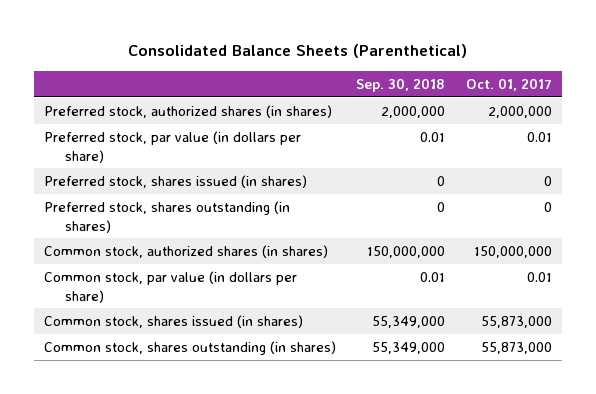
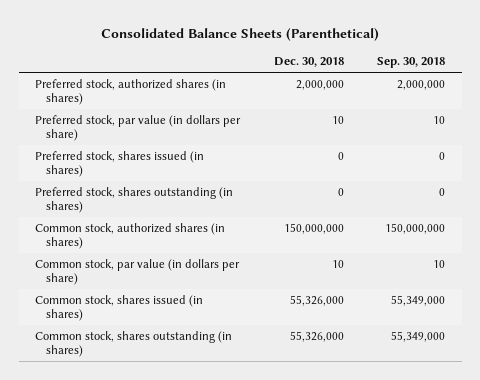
- | Sep. 30, 2018 | Oct. 01, 2017
+ | Dec. 30, 2018 | Sep. 30, 2018
- Preferred stock, par value (in dollars per share) | 0.01 | 0.01
+ Preferred stock, par value (in dollars per share) | 10 | 10
- Common stock, par value (in dollars per share) | 0.01 | 0.01
+ Common stock, par value (in dollars per share) | 10 | 10

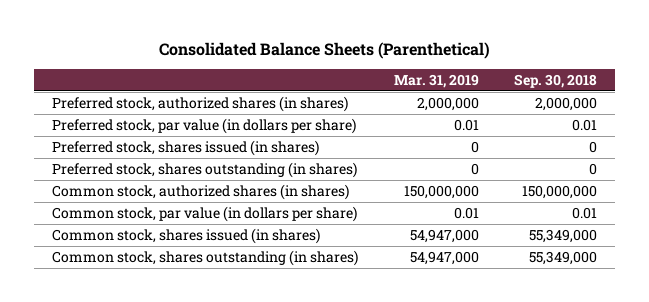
- | Dec. 30, 2018 | Sep. 30, 2018
+ | Mar. 31, 2019 | Sep. 30, 2018
- Preferred stock, par value (in dollars per share) | 10 | 10
+ Preferred stock, par value (in dollars per share) | 0.01 | 0.01
- Common stock, par value (in dollars per share) | 10 | 10
+ Common stock, par value (in dollars per share) | 0.01 | 0.01

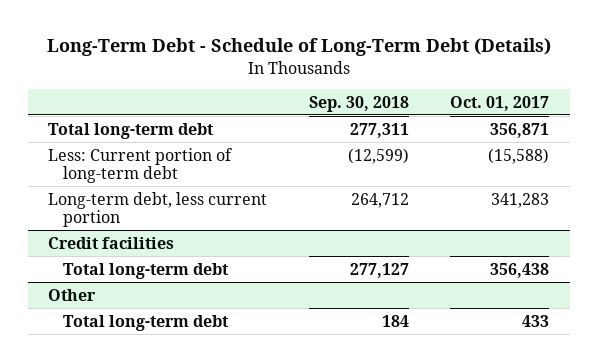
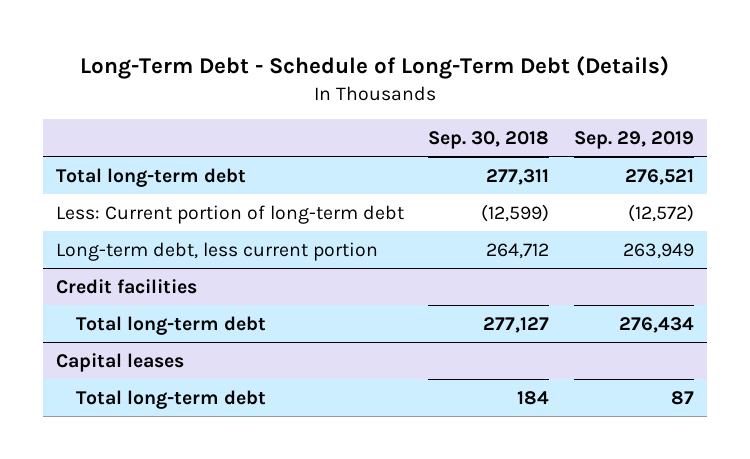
- | Sep. 30, 2018 | Oct. 01, 2017
+ | Sep. 30, 2018 | Sep. 29, 2019
- Other
+ Capital leases

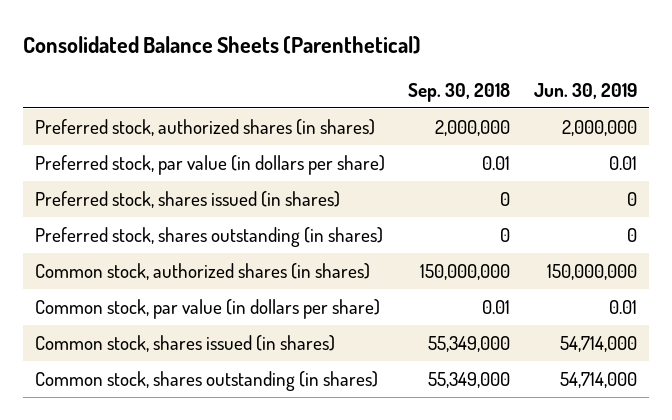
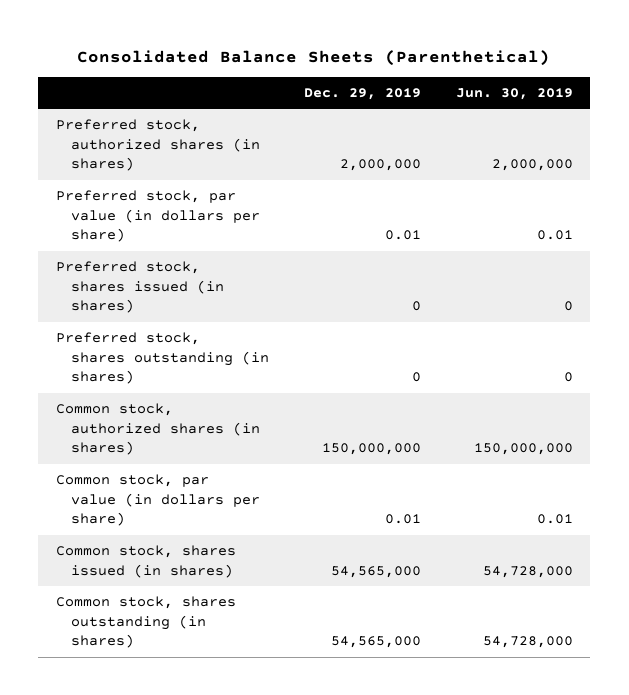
- | Sep. 30, 2018 | Jun. 30, 2019
+ | Dec. 29, 2019 | Jun. 30, 2019
- Common stock, shares issued (in shares) | 55,349,000 | 54,714,000
- Common stock, shares outstanding (in shares) | 55,349,000 | 54,714,000
+ Common stock, shares issued (in shares) | 54,565,000 | 54,728,000
+ Common stock, shares outstanding (in shares) | 54,565,000 | 54,728,000

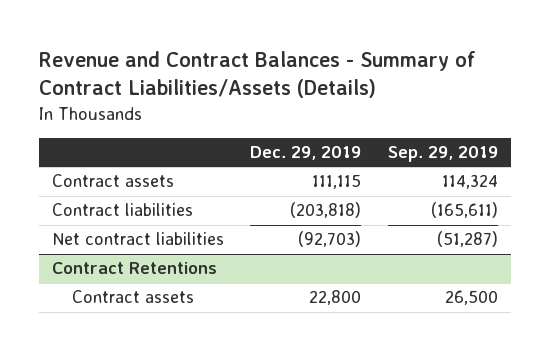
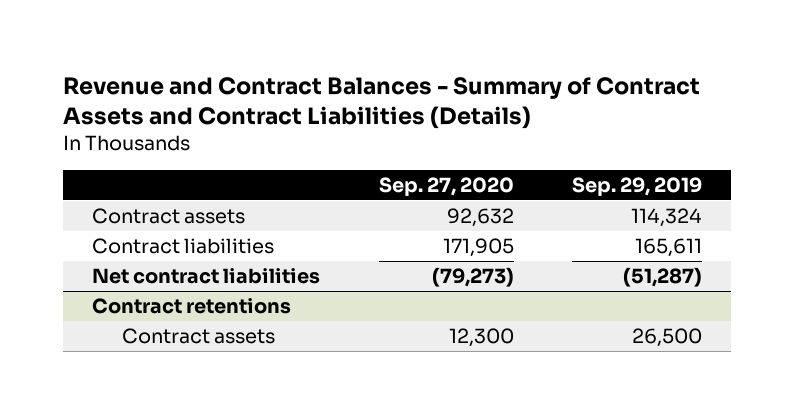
- Revenue and Contract Balances - Summary of Contract Liabilities/Assets (Details)
+ Revenue and Contract Balances - Summary of Contract Assets and Contract Liabilities (Details)
- | Dec. 29, 2019 | Sep. 29, 2019
+ | Sep. 27, 2020 | Sep. 29, 2019
- Contract liabilities | (203,818) | (165,611)
+ Contract liabilities | 171,905 | 165,611
- Contract Retentions
+ Contract retentions

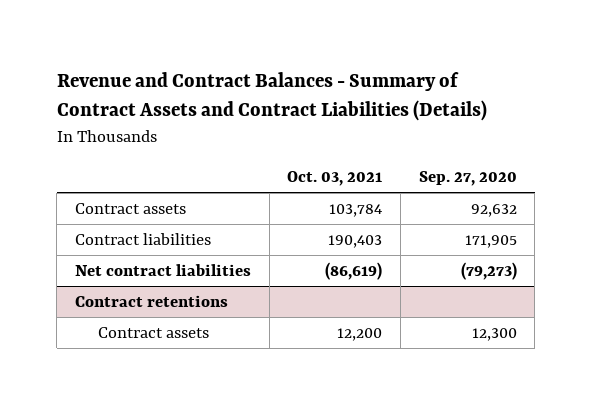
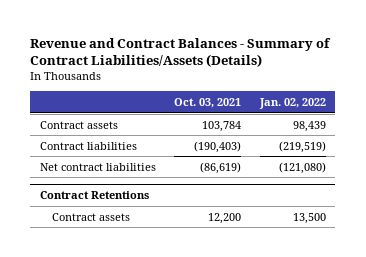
- Revenue and Contract Balances - Summary of Contract Assets and Contract Liabilities (Details)
+ Revenue and Contract Balances - Summary of Contract Liabilities/Assets (Details)
- | Oct. 03, 2021 | Sep. 27, 2020
+ | Oct. 03, 2021 | Jan. 02, 2022
- Contract liabilities | 190,403 | 171,905
+ Contract liabilities | (190,403) | (219,519)
- Contract retentions
+ Contract Retentions

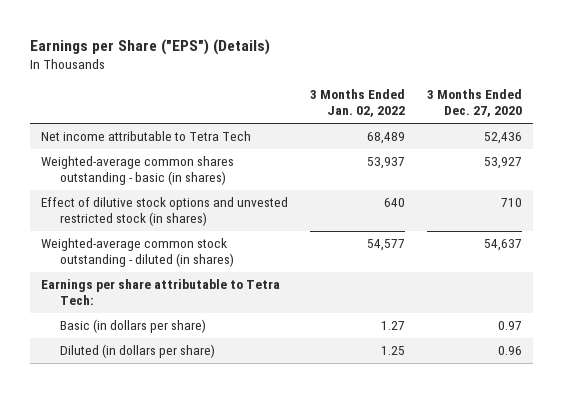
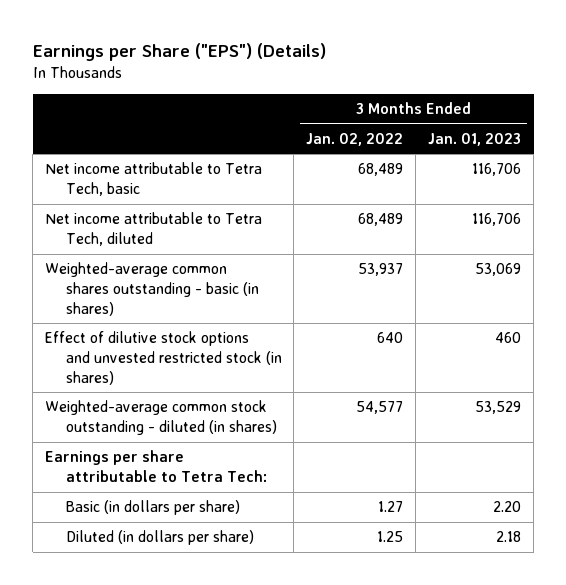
- | 3 Months Ended Jan. 02, 2022 | 3 Months Ended Dec. 27, 2020
+ | 3 Months Ended Jan. 02, 2022 | 3 Months Ended Jan. 01, 2023
- Net income attributable to Tetra Tech | 68,489 | 52,436
+ Net income attributable to Tetra Tech, basic | 68,489 | 116,706
+ Net income attributable to Tetra Tech, diluted | 68,489 | 116,706

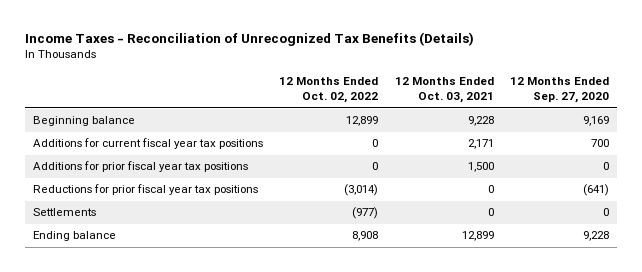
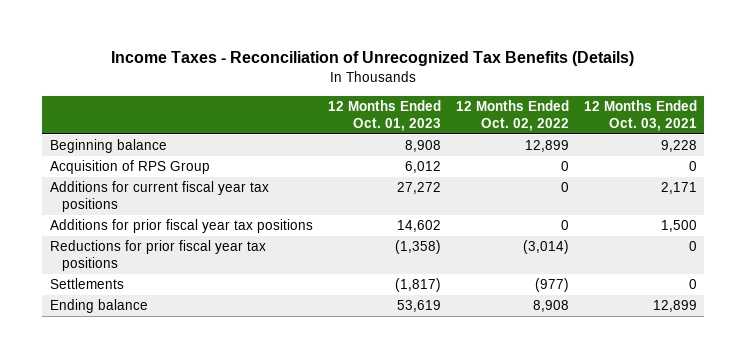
- | 12 Months Ended Oct. 02, 2022 | 12 Months Ended Oct. 03, 2021 | 12 Months Ended Sep. 27, 2020
+ | 12 Months Ended Oct. 01, 2023 | 12 Months Ended Oct. 02, 2022 | 12 Months Ended Oct. 03, 2021
+ Acquisition of RPS Group | 6,012 | 0 | 0

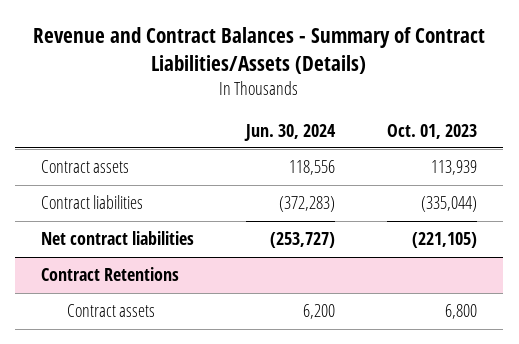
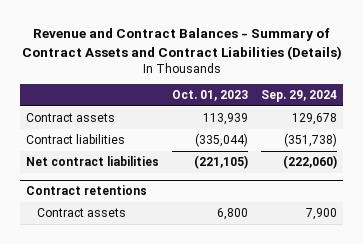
- Revenue and Contract Balances - Summary of Contract Liabilities/Assets (Details)
+ Revenue and Contract Balances - Summary of Contract Assets and Contract Liabilities (Details)
- | Jun. 30, 2024 | Oct. 01, 2023
+ | Oct. 01, 2023 | Sep. 29, 2024
- Contract Retentions
+ Contract retentions

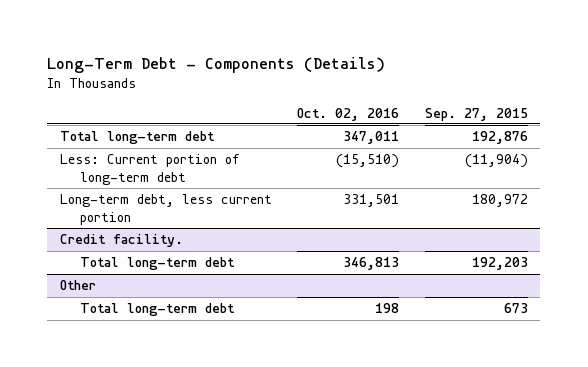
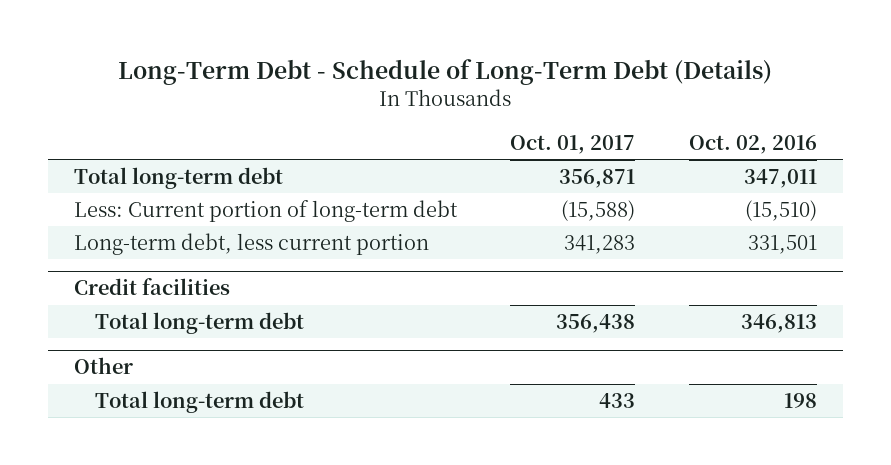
- Long-Term Debt - Components (Details)
+ Long-Term Debt - Schedule of Long-Term Debt (Details)
- | Oct. 02, 2016 | Sep. 27, 2015
+ | Oct. 01, 2017 | Oct. 02, 2016
- Credit facility.
+ Credit facilities

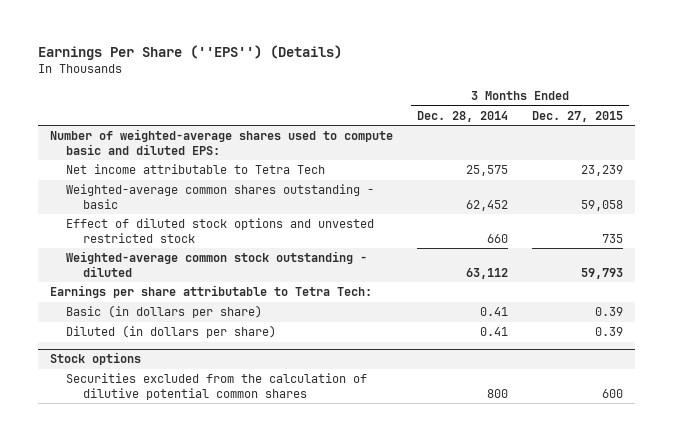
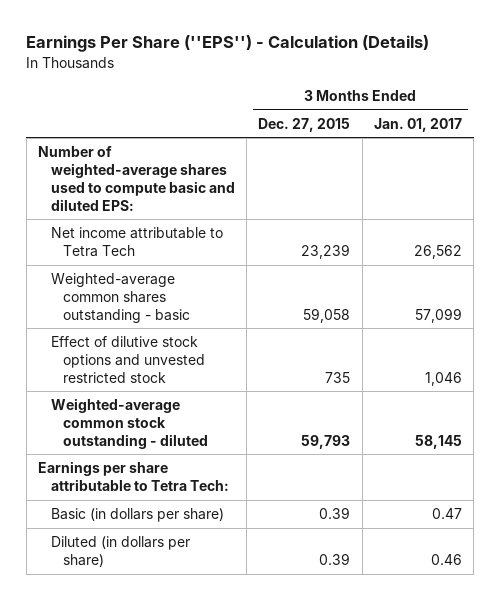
- Earnings Per Share (''EPS'') (Details)
+ Earnings Per Share (''EPS'') - Calculation (Details)
- | 3 Months Ended Dec. 28, 2014 | 3 Months Ended Dec. 27, 2015
+ | 3 Months Ended Dec. 27, 2015 | 3 Months Ended Jan. 01, 2017
- Effect of diluted stock options and unvested restricted stock | 660 | 735
+ Effect of dilutive stock options and unvested restricted stock | 735 | 1,046
- Stock options
- Securities excluded from the calculation of dilutive potential common shares | 800 | 600

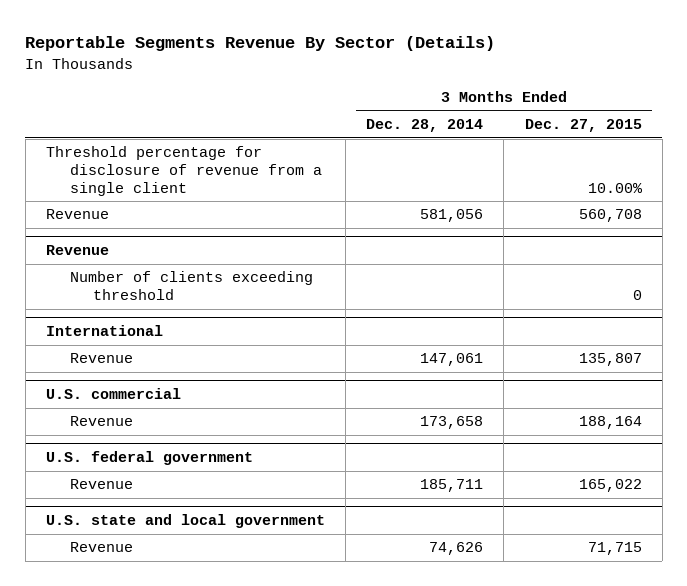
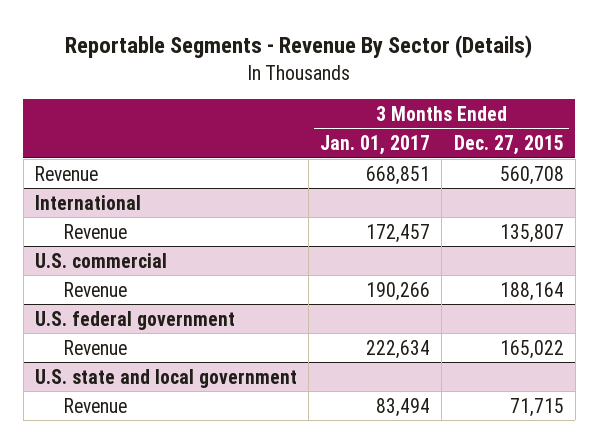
- Reportable Segments Revenue By Sector (Details)
+ Reportable Segments - Revenue By Sector (Details)
- | 3 Months Ended Dec. 28, 2014 | 3 Months Ended Dec. 27, 2015
+ | 3 Months Ended Jan. 01, 2017 | 3 Months Ended Dec. 27, 2015
- Threshold percentage for disclosure of revenue from a single client | | 10.00%
- Revenue
- Number of clients exceeding threshold | | 0

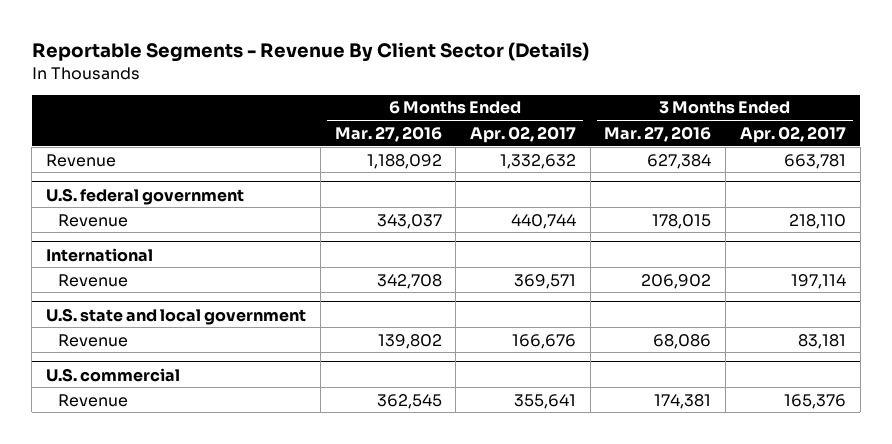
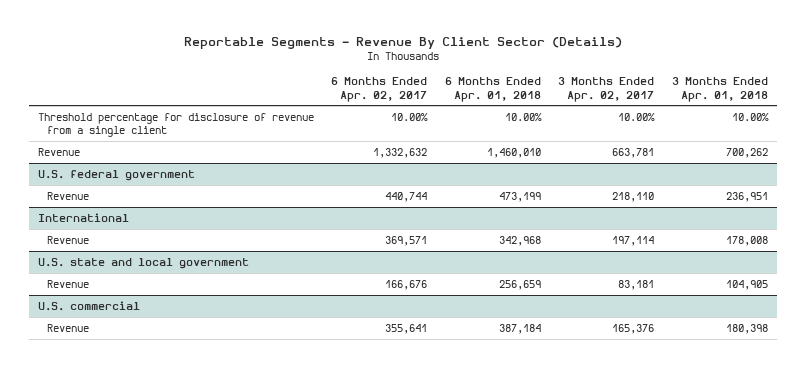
- | 6 Months Ended Mar. 27, 2016 | 6 Months Ended Apr. 02, 2017 | 3 Months Ended Mar. 27, 2016 | 3 Months Ended Apr. 02, 2017
+ | 6 Months Ended Apr. 02, 2017 | 6 Months Ended Apr. 01, 2018 | 3 Months Ended Apr. 02, 2017 | 3 Months Ended Apr. 01, 2018
+ Threshold percentage for disclosure of revenue from a single client | 10.00% | 10.00% | 10.00% | 10.00%

